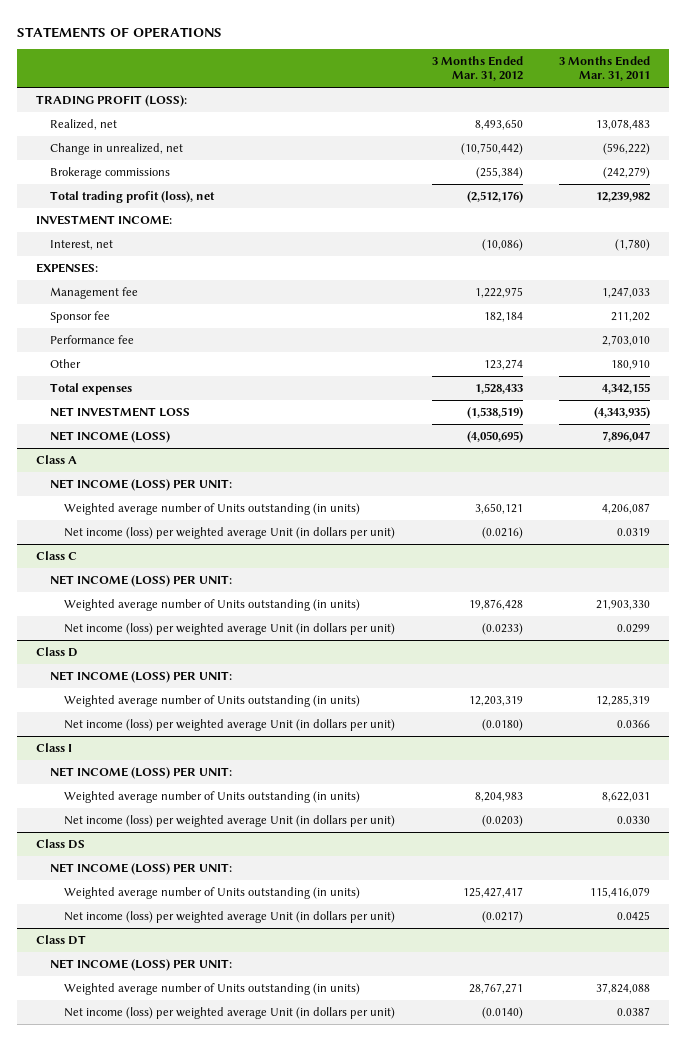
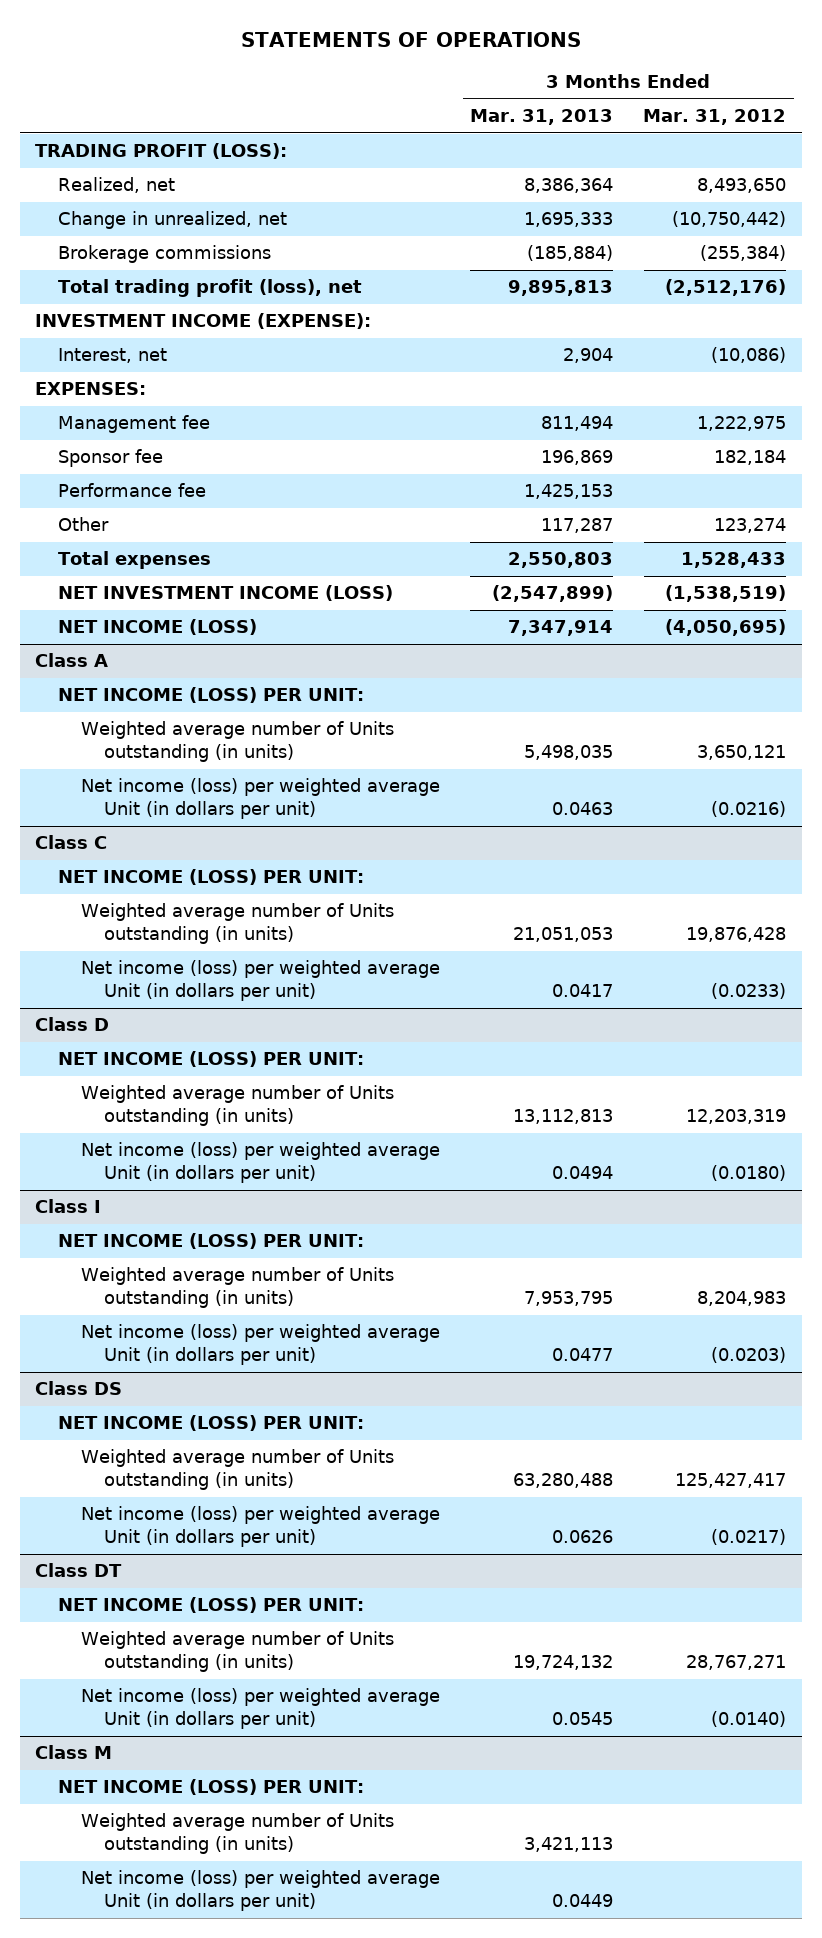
- | 3 Months Ended Mar. 31, 2012 | 3 Months Ended Mar. 31, 2011
+ | 3 Months Ended Mar. 31, 2013 | 3 Months Ended Mar. 31, 2012
- INVESTMENT INCOME:
+ INVESTMENT INCOME (EXPENSE):
- NET INVESTMENT LOSS | (1,538,519) | (4,343,935)
+ NET INVESTMENT INCOME (LOSS) | (2,547,899) | (1,538,519)
+ Class M
+ NET INCOME (LOSS) PER UNIT:
+ Weighted average number of Units outstanding (in units) | 3,421,113 |
+ Net income (loss) per weighted average Unit (in dollars per unit) | 0.0449 |

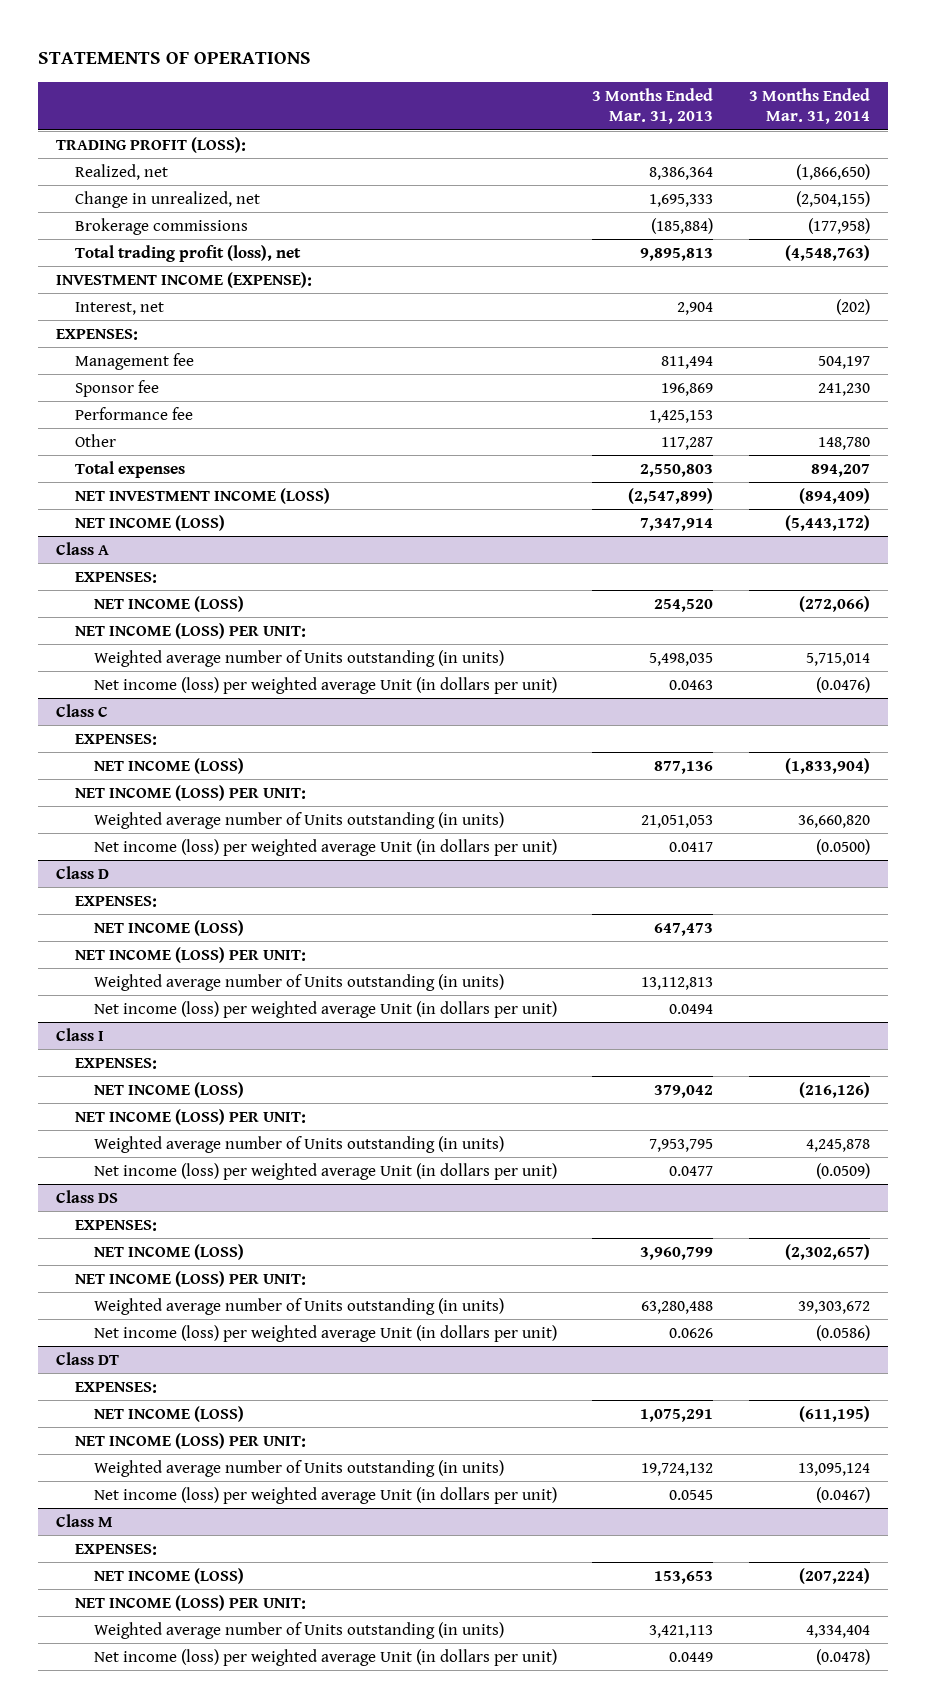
- | 3 Months Ended Mar. 31, 2013 | 3 Months Ended Mar. 31, 2012
+ | 3 Months Ended Mar. 31, 2013 | 3 Months Ended Mar. 31, 2014
@ Class A
+ EXPENSES:
+ NET INCOME (LOSS) | 254,520 | (272,066)
@ Class C
+ EXPENSES:
+ NET INCOME (LOSS) | 877,136 | (1,833,904)
@ Class D
+ EXPENSES:
+ NET INCOME (LOSS) | 647,473 |
@ Class I
+ EXPENSES:
+ NET INCOME (LOSS) | 379,042 | (216,126)
@ Class DS
+ EXPENSES:
+ NET INCOME (LOSS) | 3,960,799 | (2,302,657)
@ Class DT
+ EXPENSES:
+ NET INCOME (LOSS) | 1,075,291 | (611,195)
@ Class M
+ EXPENSES:
+ NET INCOME (LOSS) | 153,653 | (207,224)

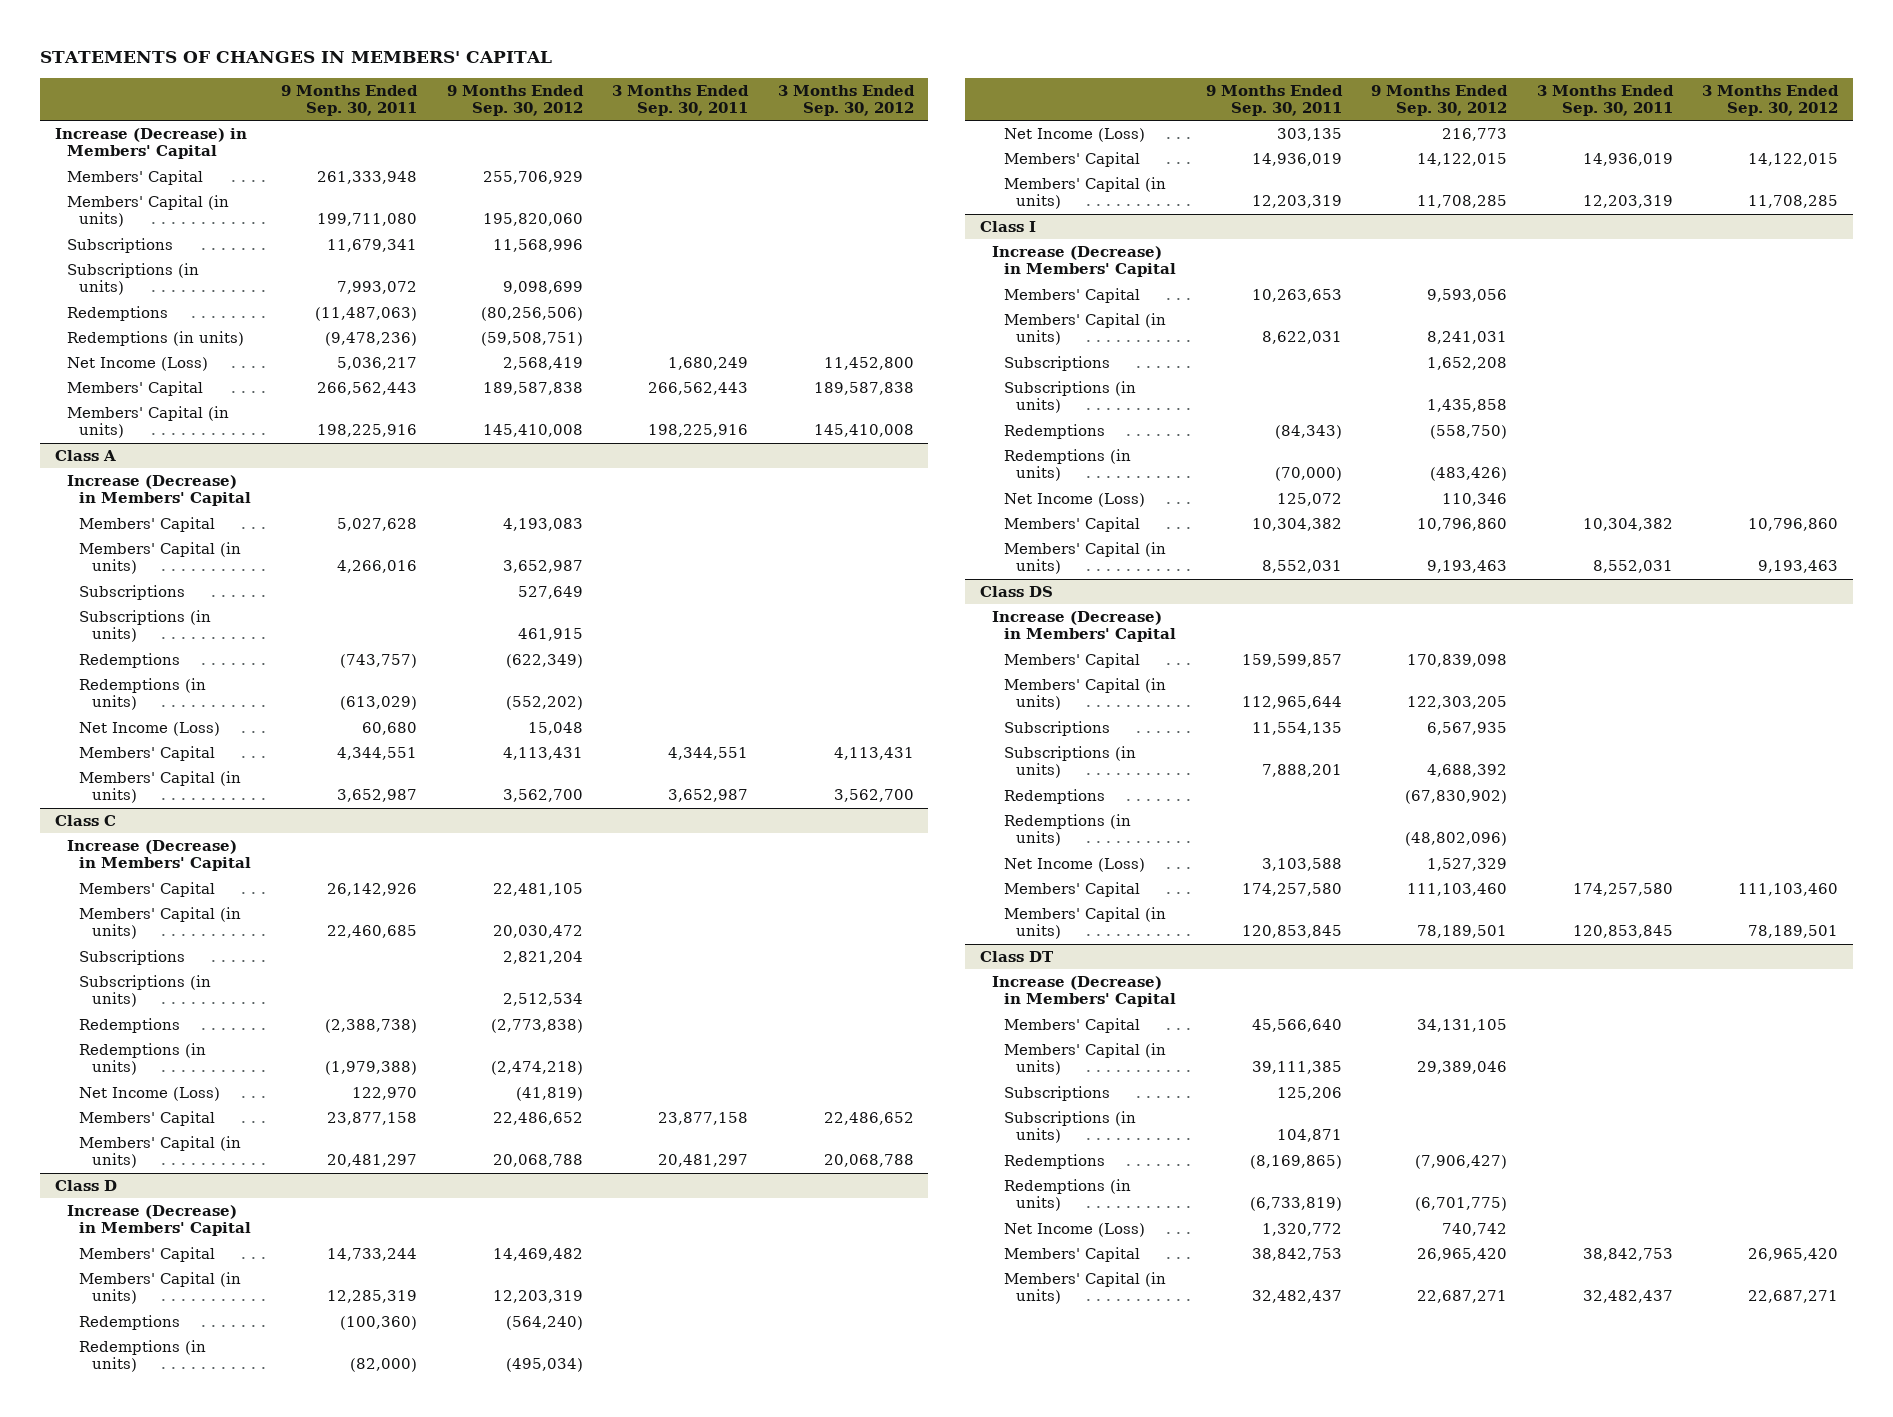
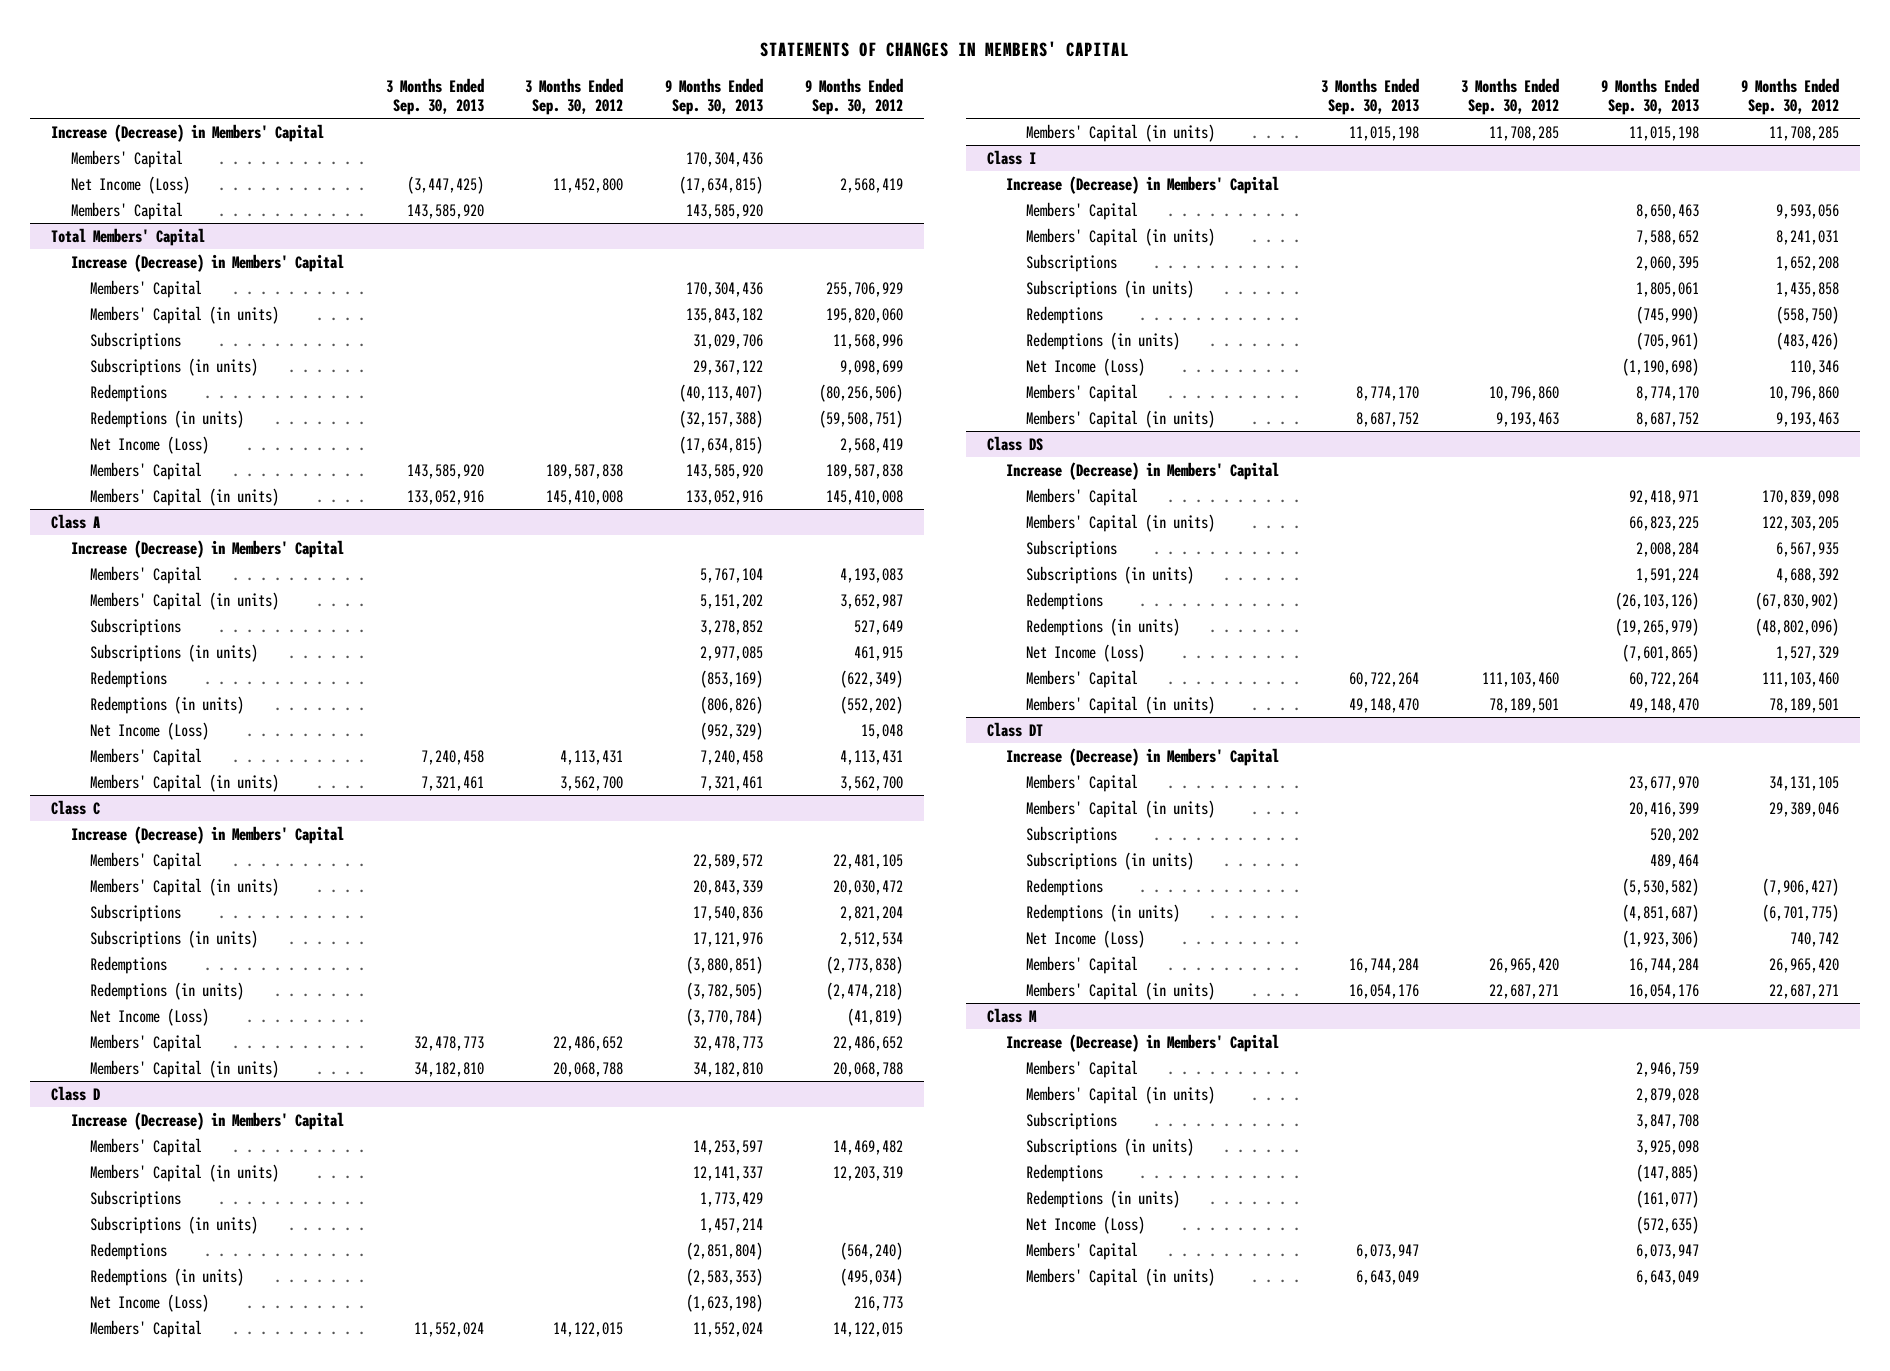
- | 9 Months Ended Sep. 30, 2011 | 9 Months Ended Sep. 30, 2012 | 3 Months Ended Sep. 30, 2011 | 3 Months Ended Sep. 30, 2012
+ | 3 Months Ended Sep. 30, 2013 | 3 Months Ended Sep. 30, 2012 | 9 Months Ended Sep. 30, 2013 | 9 Months Ended Sep. 30, 2012
+ Members' Capital | | | 170,304,436 |
moved up: Net Income (Loss) | (3,447,425) | 11,452,800 | (17,634,815) | 2,568,419
+ Members' Capital | 143,585,920 | | 143,585,920 |
+ Total Members' Capital
+ Increase (Decrease) in Members' Capital
+ Net Income (Loss) | | | (17,634,815) | 2,568,419
@ Class D
+ Subscriptions | | | 1,773,429 |
+ Subscriptions (in units) | | | 1,457,214 |
+ Class M
+ Increase (Decrease) in Members' Capital
+ Members' Capital | | | 2,946,759 |
+ Members' Capital (in units) | | | 2,879,028 |
+ Subscriptions | | | 3,847,708 |
+ Subscriptions (in units) | | | 3,925,098 |
+ Redemptions | | | (147,885) |
+ Redemptions (in units) | | | (161,077) |
+ Net Income (Loss) | | | (572,635) |
+ Members' Capital | 6,073,947 | | 6,073,947 |
+ Members' Capital (in units) | 6,643,049 | | 6,643,049 |

